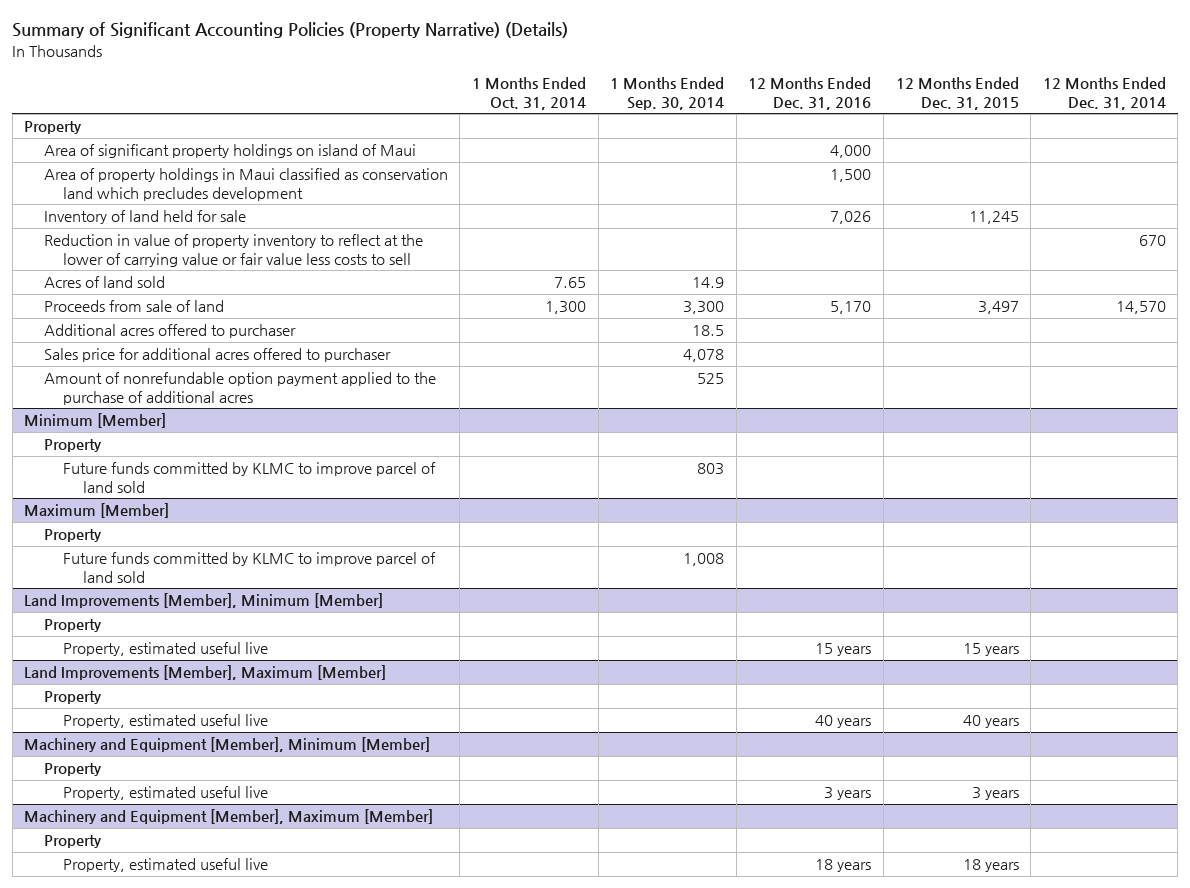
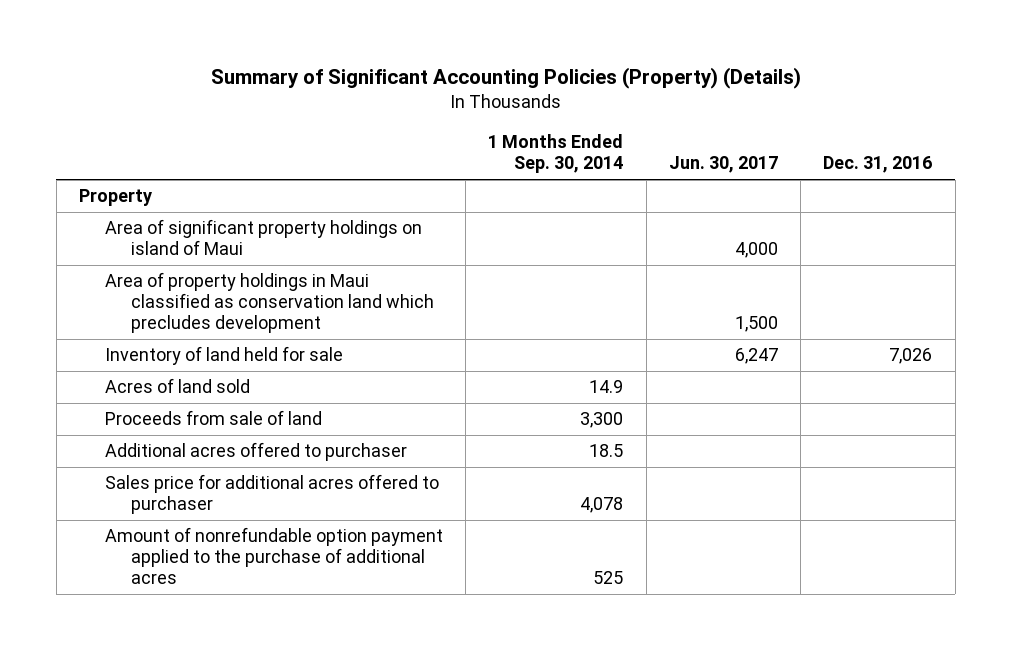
- Summary of Significant Accounting Policies (Property Narrative) (Details)
+ Summary of Significant Accounting Policies (Property) (Details)
- | 1 Months Ended Oct. 31, 2014 | 1 Months Ended Sep. 30, 2014 | 12 Months Ended Dec. 31, 2016 | 12 Months Ended Dec. 31, 2015 | 12 Months Ended Dec. 31, 2014
+ | 1 Months Ended Sep. 30, 2014 | Jun. 30, 2017 | Dec. 31, 2016
- Reduction in value of property inventory to reflect at the lower of carrying value or fair value less costs to sell | | | | | 670
- Minimum [Member]
- Property
- Future funds committed by KLMC to improve parcel of land sold | | 803 | | |
- Maximum [Member]
- Property
- Future funds committed by KLMC to improve parcel of land sold | | 1,008 | | |
- Land Improvements [Member], Minimum [Member]
- Property
- Property, estimated useful live | | | 15 years | 15 years |
- Land Improvements [Member], Maximum [Member]
- Property
- Property, estimated useful live | | | 40 years | 40 years |
- Machinery and Equipment [Member], Minimum [Member]
- Property
- Property, estimated useful live | | | 3 years | 3 years |
- Machinery and Equipment [Member], Maximum [Member]
- Property
- Property, estimated useful live | | | 18 years | 18 years |

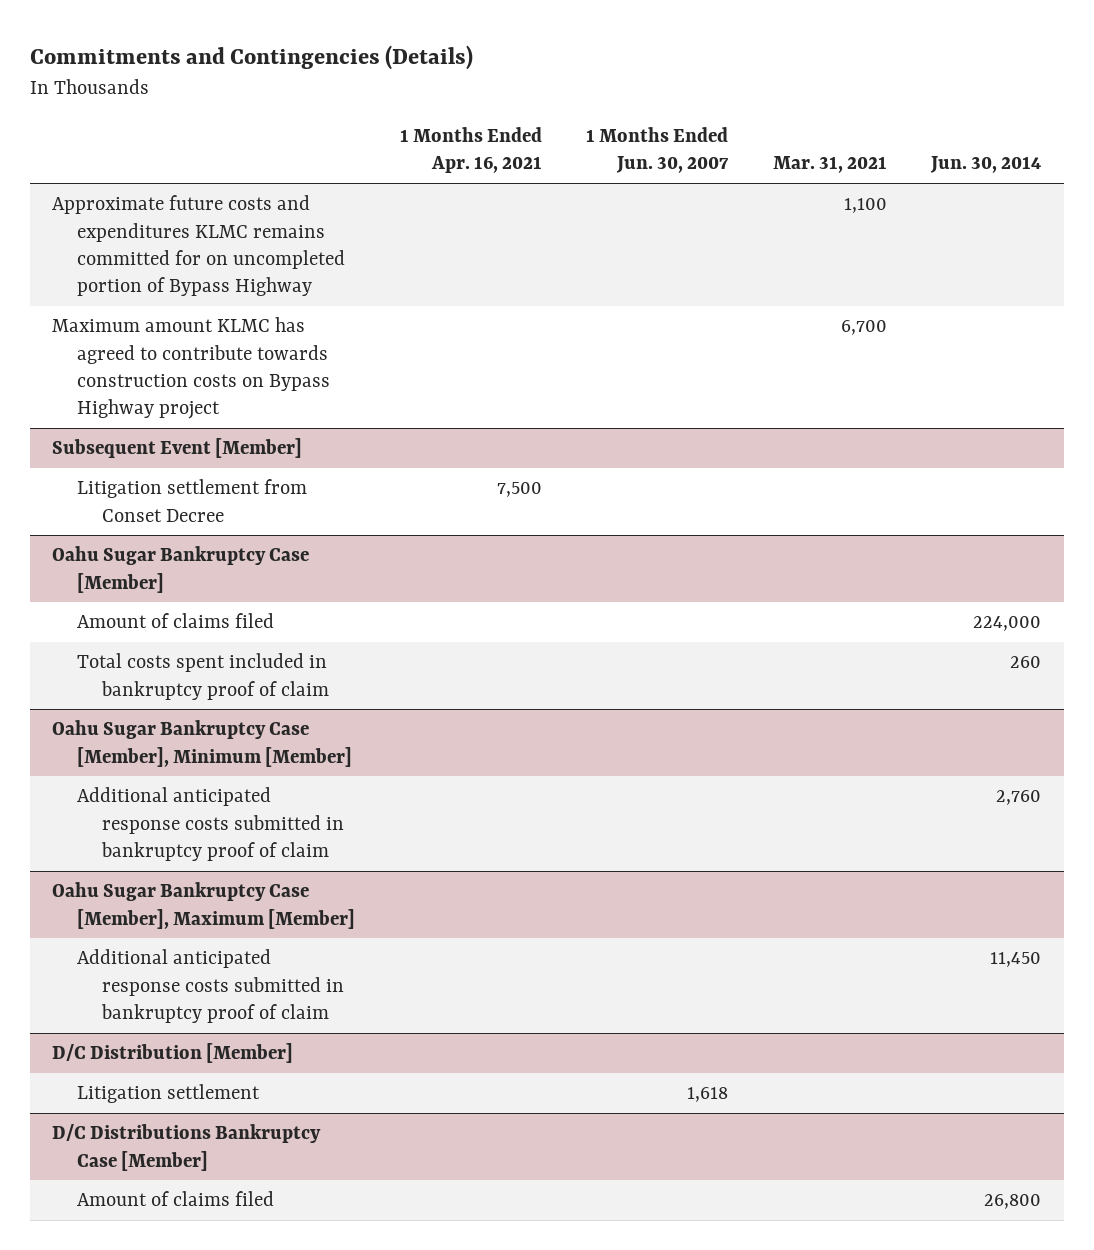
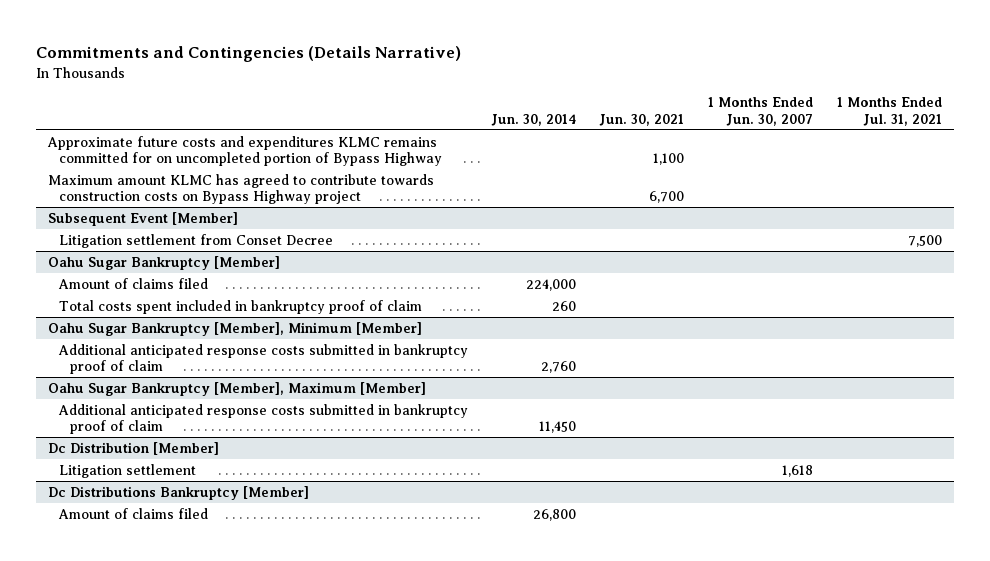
- Commitments and Contingencies (Details)
+ Commitments and Contingencies (Details Narrative)
- | 1 Months Ended Apr. 16, 2021 | 1 Months Ended Jun. 30, 2007 | Mar. 31, 2021 | Jun. 30, 2014
+ | Jun. 30, 2014 | Jun. 30, 2021 | 1 Months Ended Jun. 30, 2007 | 1 Months Ended Jul. 31, 2021
- Oahu Sugar Bankruptcy Case [Member]
+ Oahu Sugar Bankruptcy [Member]
- Oahu Sugar Bankruptcy Case [Member], Minimum [Member]
+ Oahu Sugar Bankruptcy [Member], Minimum [Member]
- Oahu Sugar Bankruptcy Case [Member], Maximum [Member]
+ Oahu Sugar Bankruptcy [Member], Maximum [Member]
- D/C Distribution [Member]
+ Dc Distribution [Member]
- D/C Distributions Bankruptcy Case [Member]
+ Dc Distributions Bankruptcy [Member]

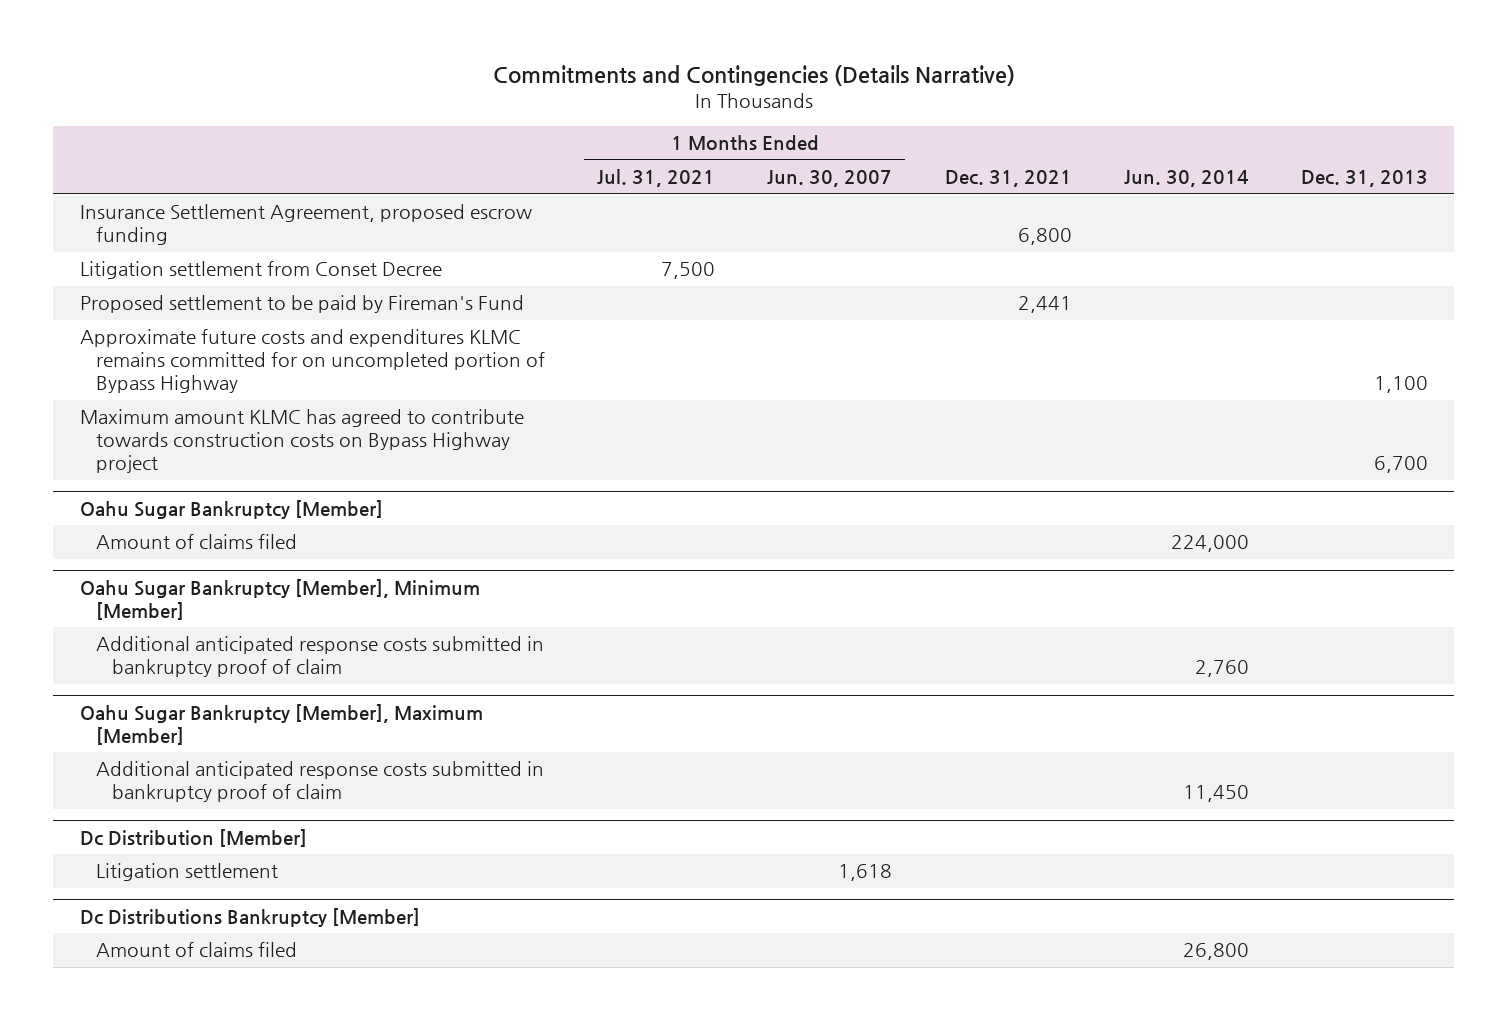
- | Jun. 30, 2014 | Jun. 30, 2021 | 1 Months Ended Jun. 30, 2007 | 1 Months Ended Jul. 31, 2021
+ | 1 Months Ended Jul. 31, 2021 | 1 Months Ended Jun. 30, 2007 | Dec. 31, 2021 | Jun. 30, 2014 | Dec. 31, 2013
+ Insurance Settlement Agreement, proposed escrow funding | | | 6,800 | |
+ Litigation settlement from Conset Decree | 7,500 | | | |
+ Proposed settlement to be paid by Fireman's Fund | | | 2,441 | |
- Subsequent Event [Member]
- Litigation settlement from Conset Decree | | | | 7,500
@ Oahu Sugar Bankruptcy [Member]
- Total costs spent included in bankruptcy proof of claim | 260 | | |

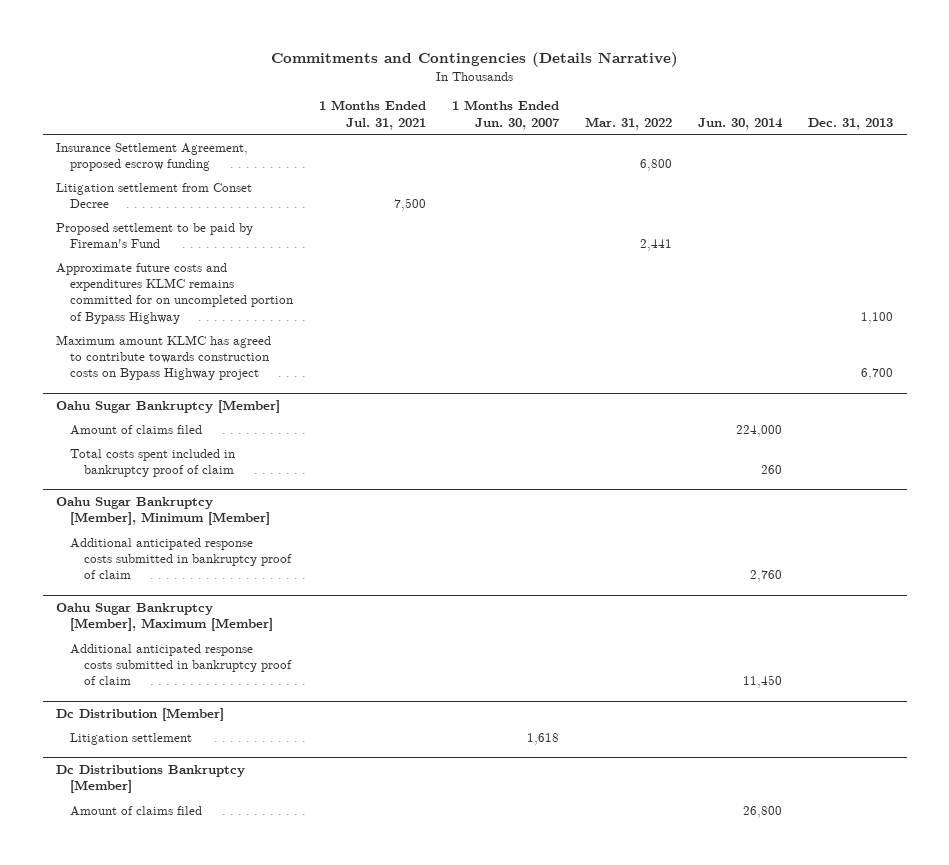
- | 1 Months Ended Jul. 31, 2021 | 1 Months Ended Jun. 30, 2007 | Dec. 31, 2021 | Jun. 30, 2014 | Dec. 31, 2013
+ | 1 Months Ended Jul. 31, 2021 | 1 Months Ended Jun. 30, 2007 | Mar. 31, 2022 | Jun. 30, 2014 | Dec. 31, 2013
@ Oahu Sugar Bankruptcy [Member]
+ Total costs spent included in bankruptcy proof of claim | | | | 260 |

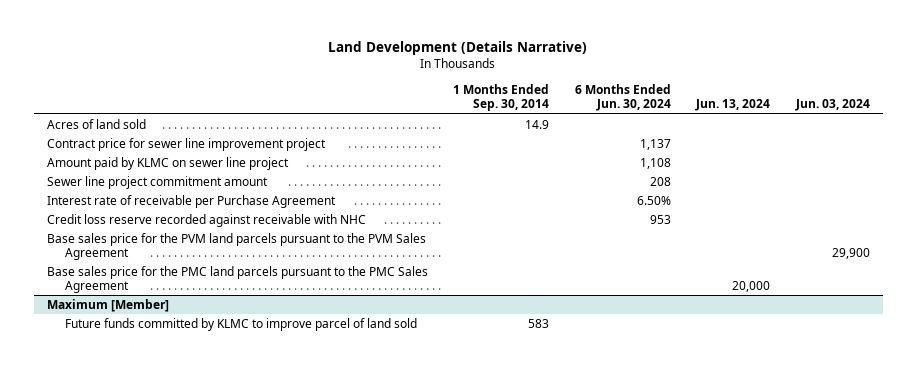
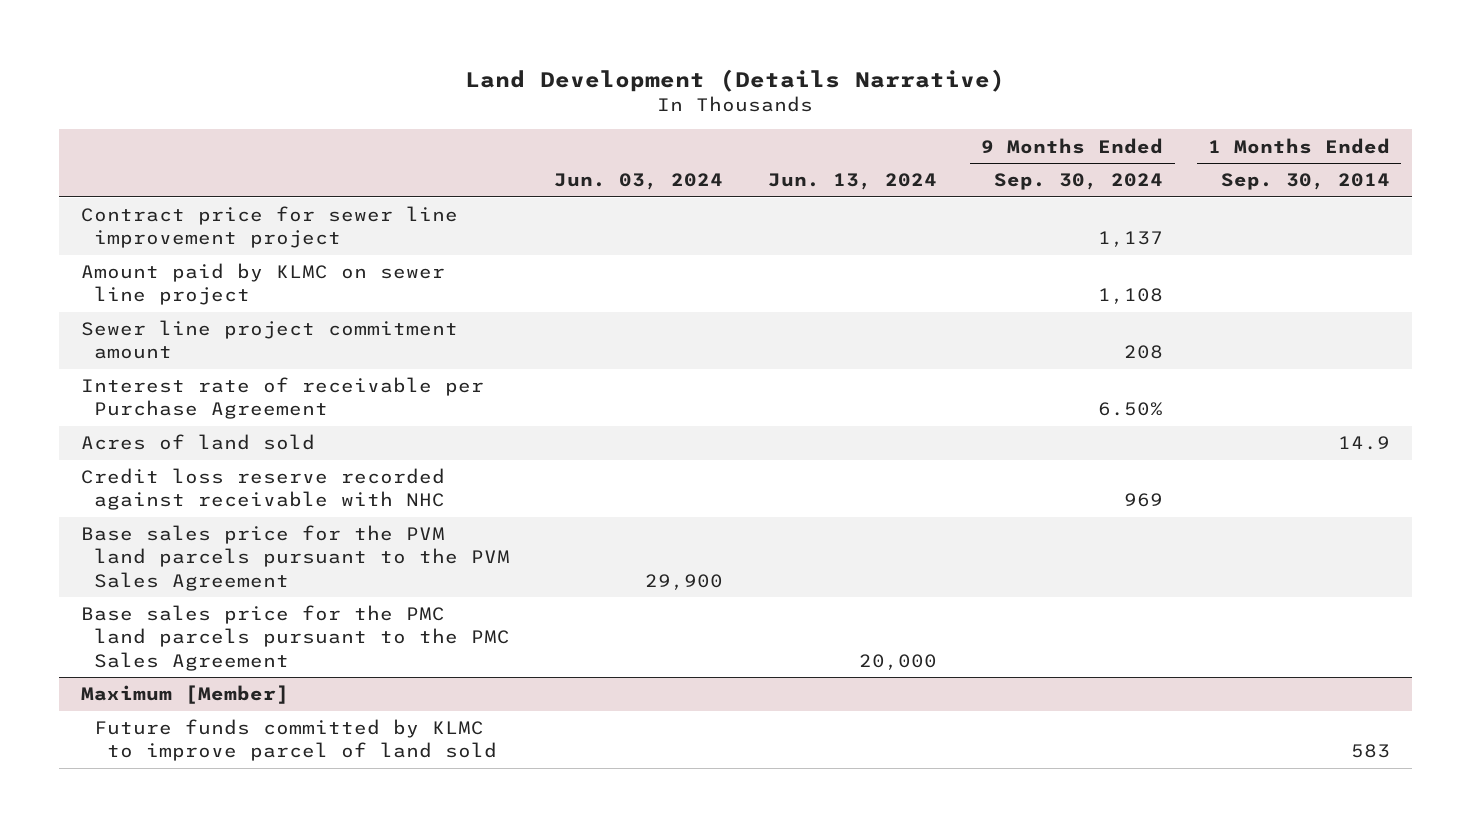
- | 1 Months Ended Sep. 30, 2014 | 6 Months Ended Jun. 30, 2024 | Jun. 13, 2024 | Jun. 03, 2024
+ | Jun. 03, 2024 | Jun. 13, 2024 | 9 Months Ended Sep. 30, 2024 | 1 Months Ended Sep. 30, 2014
moved down: Acres of land sold | | | | 14.9

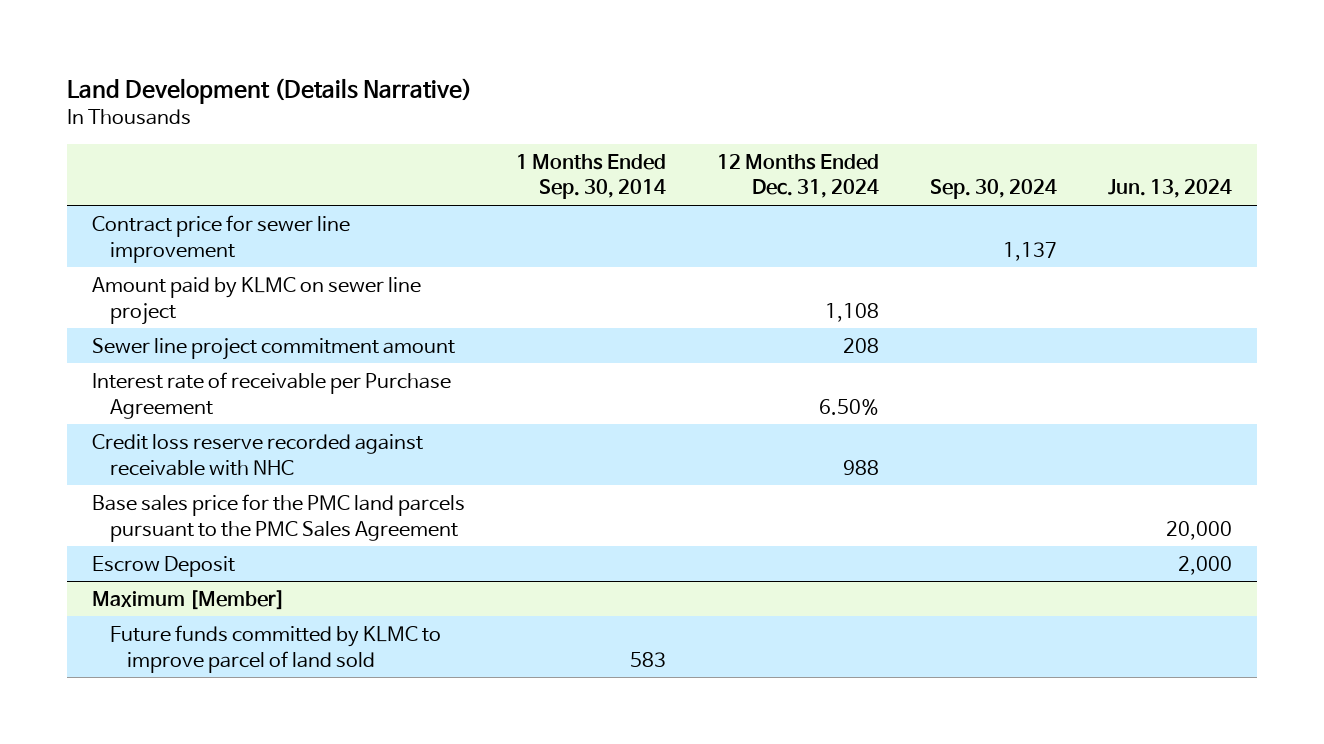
- | Jun. 03, 2024 | Jun. 13, 2024 | 9 Months Ended Sep. 30, 2024 | 1 Months Ended Sep. 30, 2014
+ | 1 Months Ended Sep. 30, 2014 | 12 Months Ended Dec. 31, 2024 | Sep. 30, 2024 | Jun. 13, 2024
- Contract price for sewer line improvement project | | | 1,137 |
+ Contract price for sewer line improvement | | | 1,137 |
- Acres of land sold | | | | 14.9
- Base sales price for the PVM land parcels pursuant to the PVM Sales Agreement | 29,900 | | |
+ Escrow Deposit | | | | 2,000

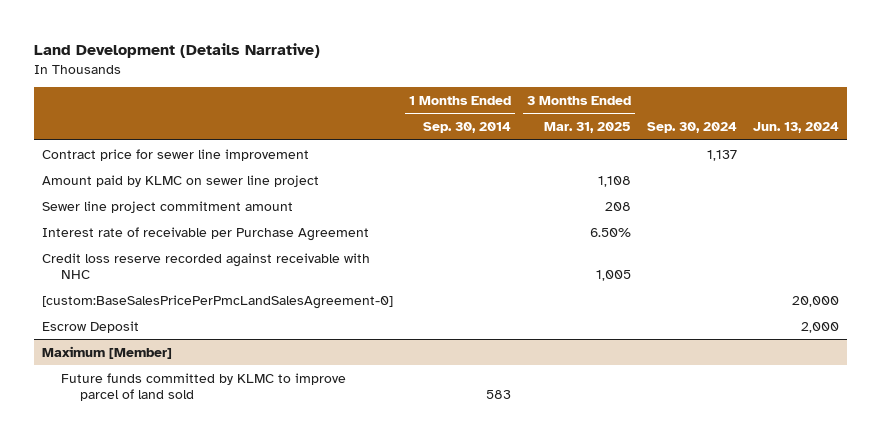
- | 1 Months Ended Sep. 30, 2014 | 12 Months Ended Dec. 31, 2024 | Sep. 30, 2024 | Jun. 13, 2024
+ | 1 Months Ended Sep. 30, 2014 | 3 Months Ended Mar. 31, 2025 | Sep. 30, 2024 | Jun. 13, 2024
- Base sales price for the PMC land parcels pursuant to the PMC Sales Agreement | | | | 20,000
+ [custom:BaseSalesPricePerPmcLandSalesAgreement-0] | | | | 20,000

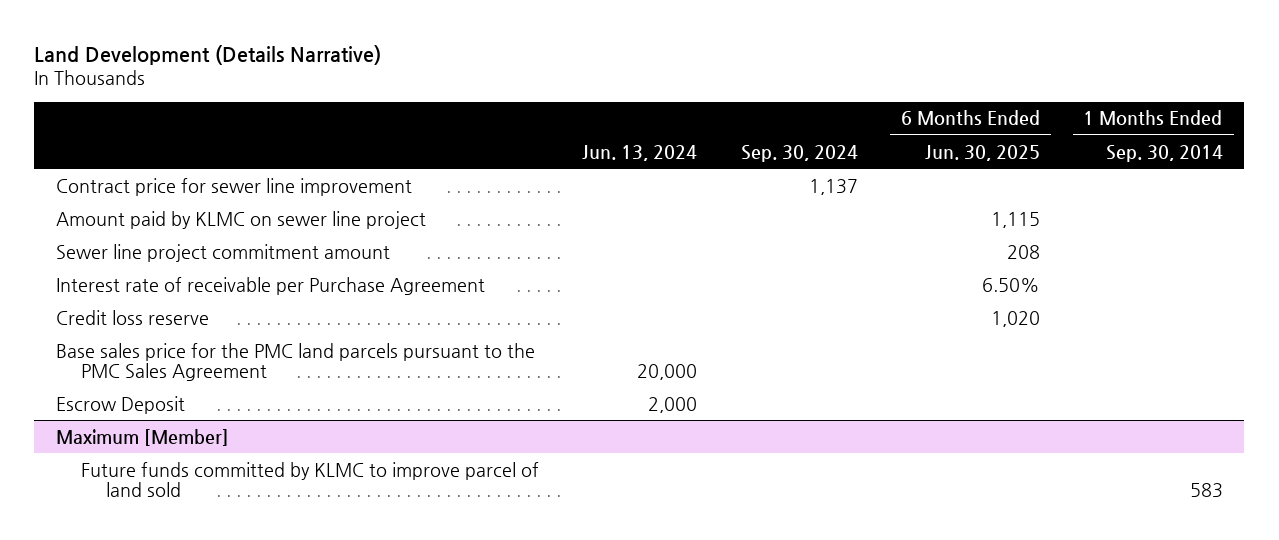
- | 1 Months Ended Sep. 30, 2014 | 3 Months Ended Mar. 31, 2025 | Sep. 30, 2024 | Jun. 13, 2024
+ | Jun. 13, 2024 | Sep. 30, 2024 | 6 Months Ended Jun. 30, 2025 | 1 Months Ended Sep. 30, 2014
- Credit loss reserve recorded against receivable with NHC | | 1,005 | |
- [custom:BaseSalesPricePerPmcLandSalesAgreement-0] | | | | 20,000
+ Credit loss reserve | | | 1,020 |
+ Base sales price for the PMC land parcels pursuant to the PMC Sales Agreement | 20,000 | | |

